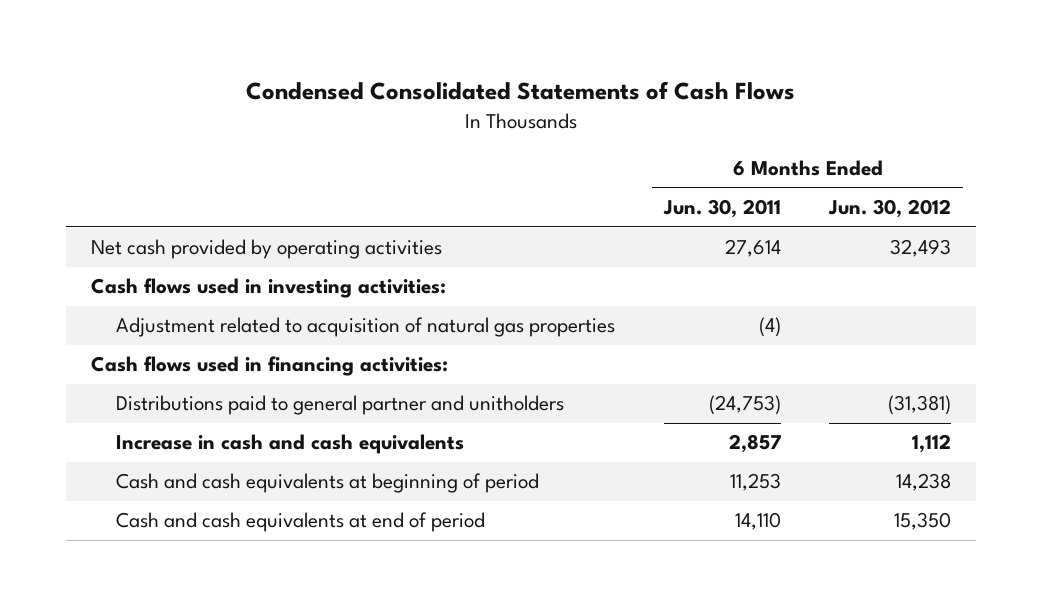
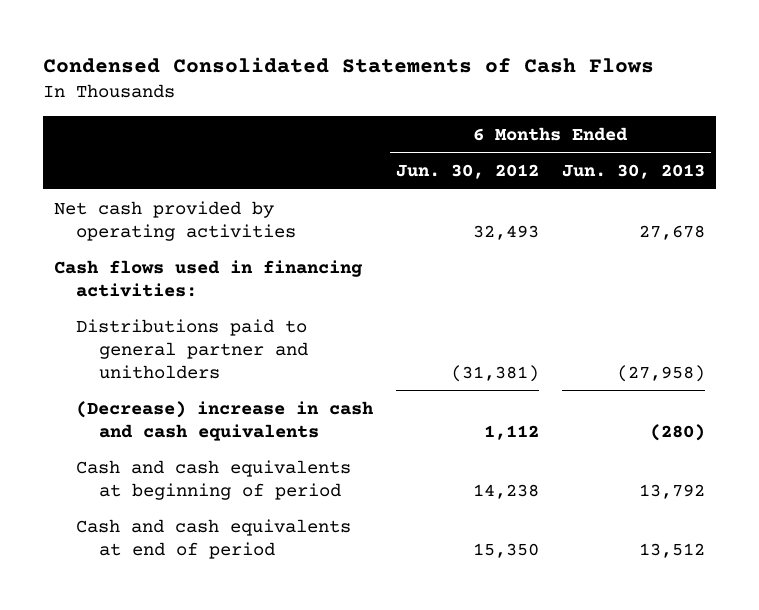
- | 6 Months Ended Jun. 30, 2011 | 6 Months Ended Jun. 30, 2012
+ | 6 Months Ended Jun. 30, 2012 | 6 Months Ended Jun. 30, 2013
- Cash flows used in investing activities:
- Adjustment related to acquisition of natural gas properties | (4) |
- Increase in cash and cash equivalents | 2,857 | 1,112
+ (Decrease) increase in cash and cash equivalents | 1,112 | (280)

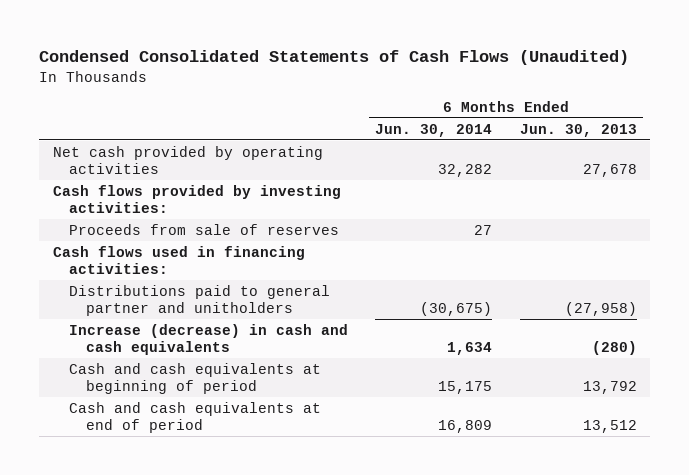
- Condensed Consolidated Statements of Cash Flows
+ Condensed Consolidated Statements of Cash Flows (Unaudited)
- | 6 Months Ended Jun. 30, 2012 | 6 Months Ended Jun. 30, 2013
+ | 6 Months Ended Jun. 30, 2014 | 6 Months Ended Jun. 30, 2013
+ Cash flows provided by investing activities:
+ Proceeds from sale of reserves | 27 |
- (Decrease) increase in cash and cash equivalents | 1,112 | (280)
+ Increase (decrease) in cash and cash equivalents | 1,634 | (280)

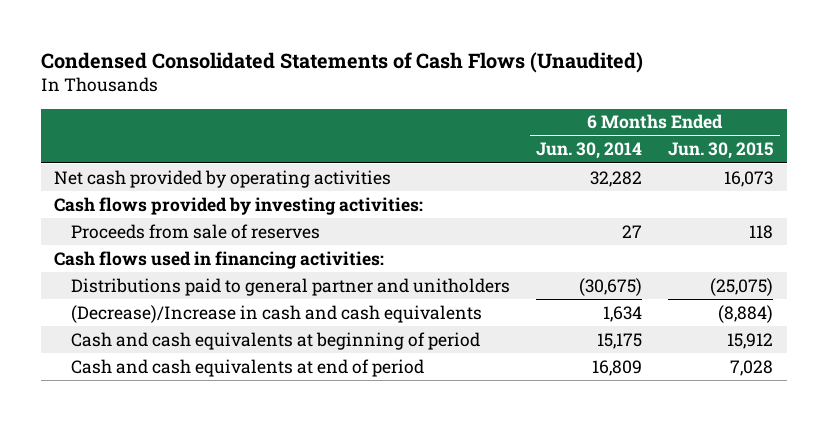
- | 6 Months Ended Jun. 30, 2014 | 6 Months Ended Jun. 30, 2013
+ | 6 Months Ended Jun. 30, 2014 | 6 Months Ended Jun. 30, 2015
- Increase (decrease) in cash and cash equivalents | 1,634 | (280)
+ (Decrease)/Increase in cash and cash equivalents | 1,634 | (8,884)

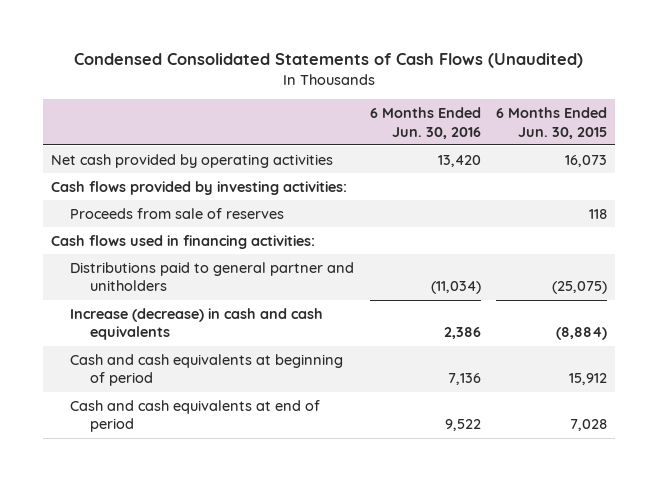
- | 6 Months Ended Jun. 30, 2014 | 6 Months Ended Jun. 30, 2015
+ | 6 Months Ended Jun. 30, 2016 | 6 Months Ended Jun. 30, 2015
- (Decrease)/Increase in cash and cash equivalents | 1,634 | (8,884)
+ Increase (decrease) in cash and cash equivalents | 2,386 | (8,884)

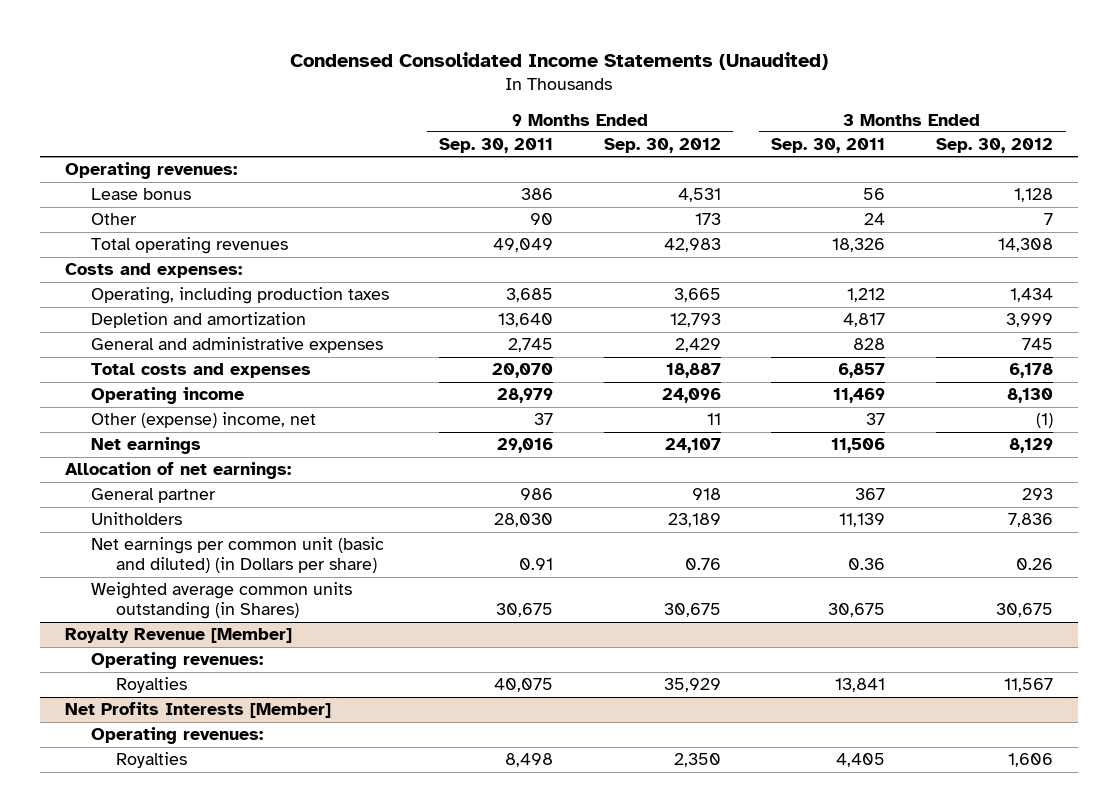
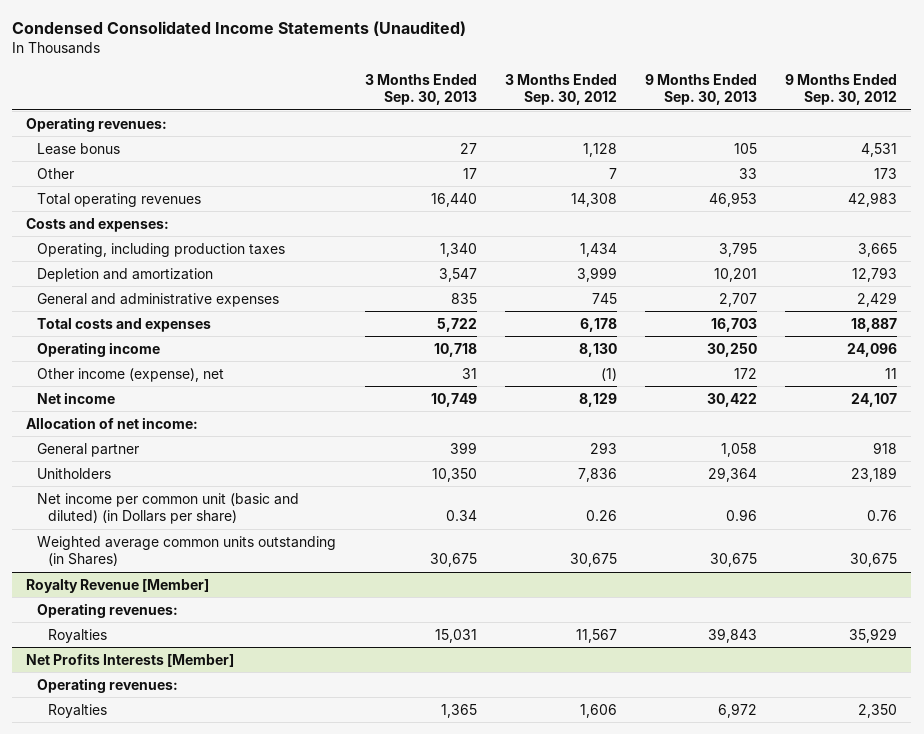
- | 9 Months Ended Sep. 30, 2011 | 9 Months Ended Sep. 30, 2012 | 3 Months Ended Sep. 30, 2011 | 3 Months Ended Sep. 30, 2012
+ | 3 Months Ended Sep. 30, 2013 | 3 Months Ended Sep. 30, 2012 | 9 Months Ended Sep. 30, 2013 | 9 Months Ended Sep. 30, 2012
- Other (expense) income, net | 37 | 11 | 37 | (1)
- Net earnings | 29,016 | 24,107 | 11,506 | 8,129
- Allocation of net earnings:
+ Other income (expense), net | 31 | (1) | 172 | 11
+ Net income | 10,749 | 8,129 | 30,422 | 24,107
+ Allocation of net income:
- Net earnings per common unit (basic and diluted) (in Dollars per share) | 0.91 | 0.76 | 0.36 | 0.26
+ Net income per common unit (basic and diluted) (in Dollars per share) | 0.34 | 0.26 | 0.96 | 0.76

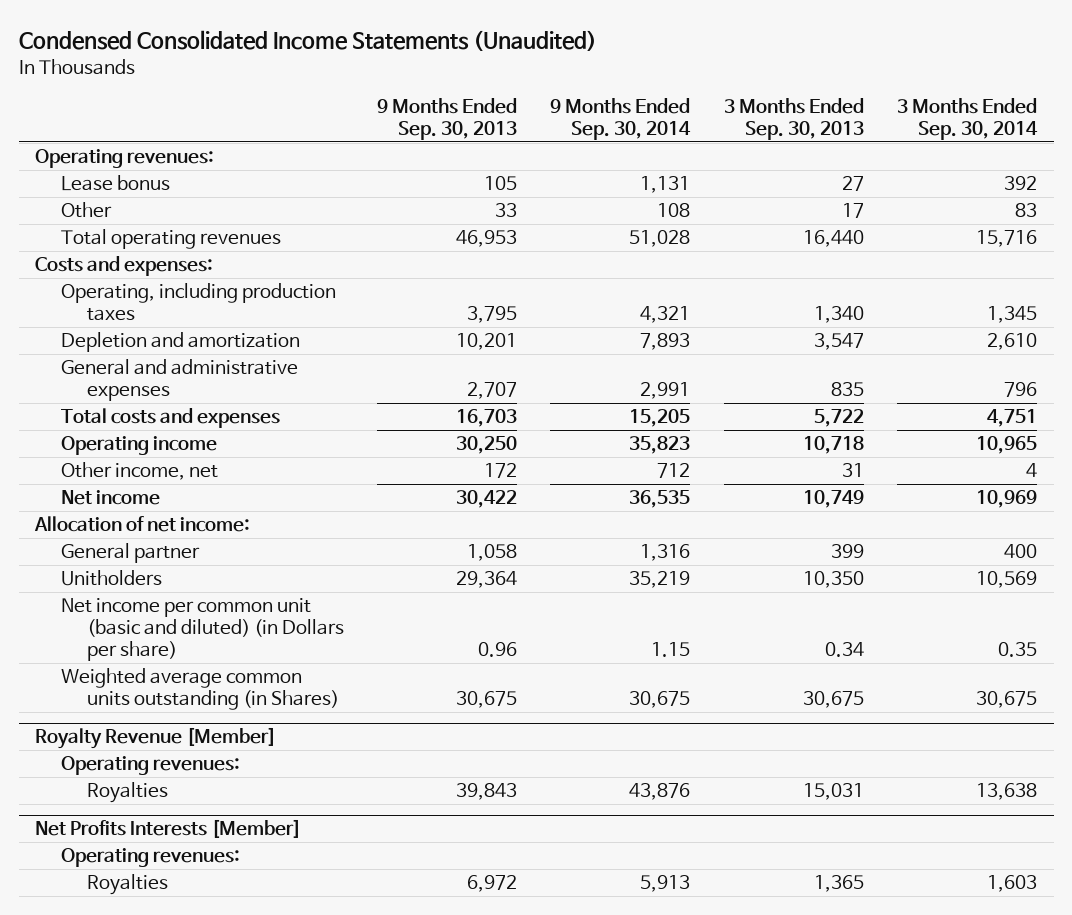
- | 3 Months Ended Sep. 30, 2013 | 3 Months Ended Sep. 30, 2012 | 9 Months Ended Sep. 30, 2013 | 9 Months Ended Sep. 30, 2012
+ | 9 Months Ended Sep. 30, 2013 | 9 Months Ended Sep. 30, 2014 | 3 Months Ended Sep. 30, 2013 | 3 Months Ended Sep. 30, 2014
- Other income (expense), net | 31 | (1) | 172 | 11
+ Other income, net | 172 | 712 | 31 | 4

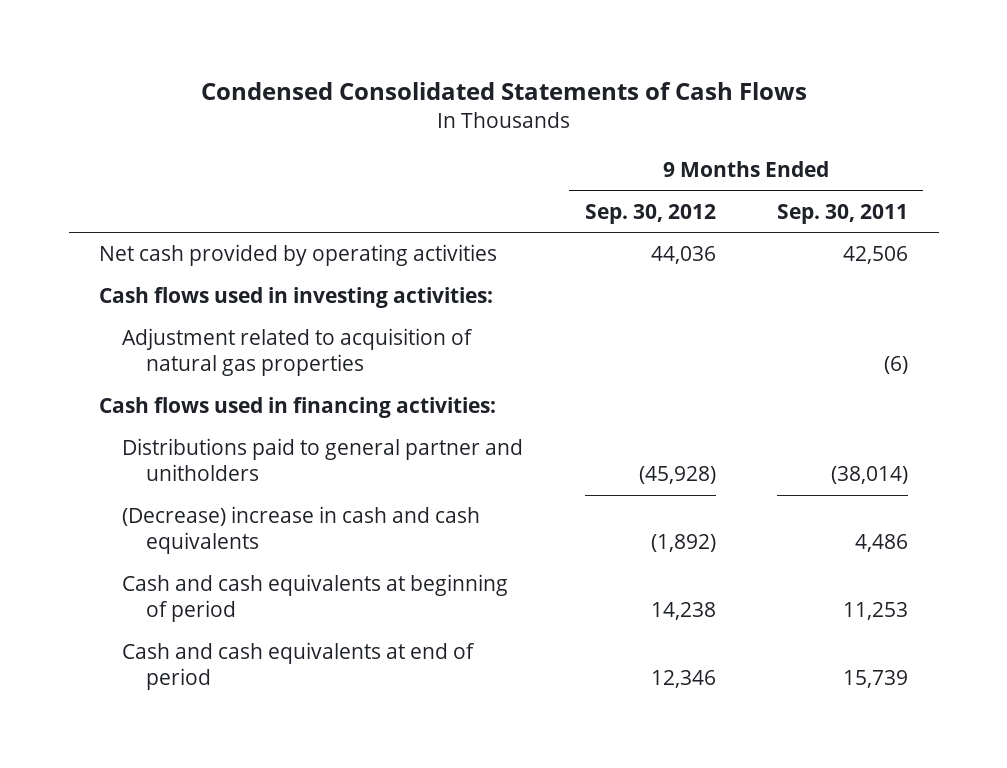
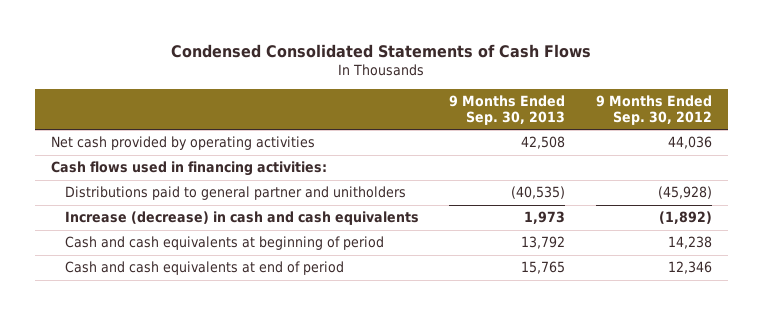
- | 9 Months Ended Sep. 30, 2012 | 9 Months Ended Sep. 30, 2011
+ | 9 Months Ended Sep. 30, 2013 | 9 Months Ended Sep. 30, 2012
- Cash flows used in investing activities:
- Adjustment related to acquisition of natural gas properties | | (6)
- (Decrease) increase in cash and cash equivalents | (1,892) | 4,486
+ Increase (decrease) in cash and cash equivalents | 1,973 | (1,892)

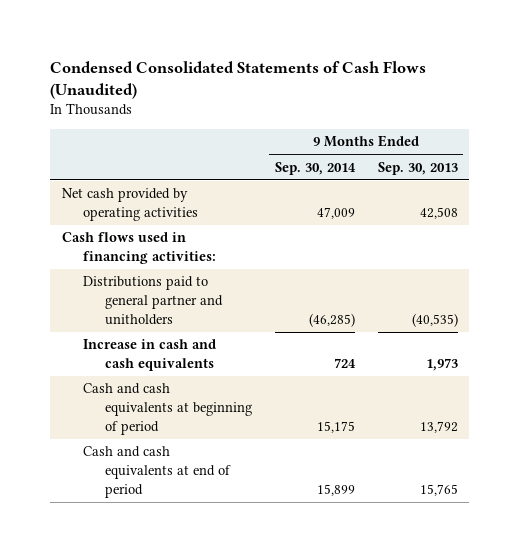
- Condensed Consolidated Statements of Cash Flows
+ Condensed Consolidated Statements of Cash Flows (Unaudited)
- | 9 Months Ended Sep. 30, 2013 | 9 Months Ended Sep. 30, 2012
+ | 9 Months Ended Sep. 30, 2014 | 9 Months Ended Sep. 30, 2013
- Increase (decrease) in cash and cash equivalents | 1,973 | (1,892)
+ Increase in cash and cash equivalents | 724 | 1,973

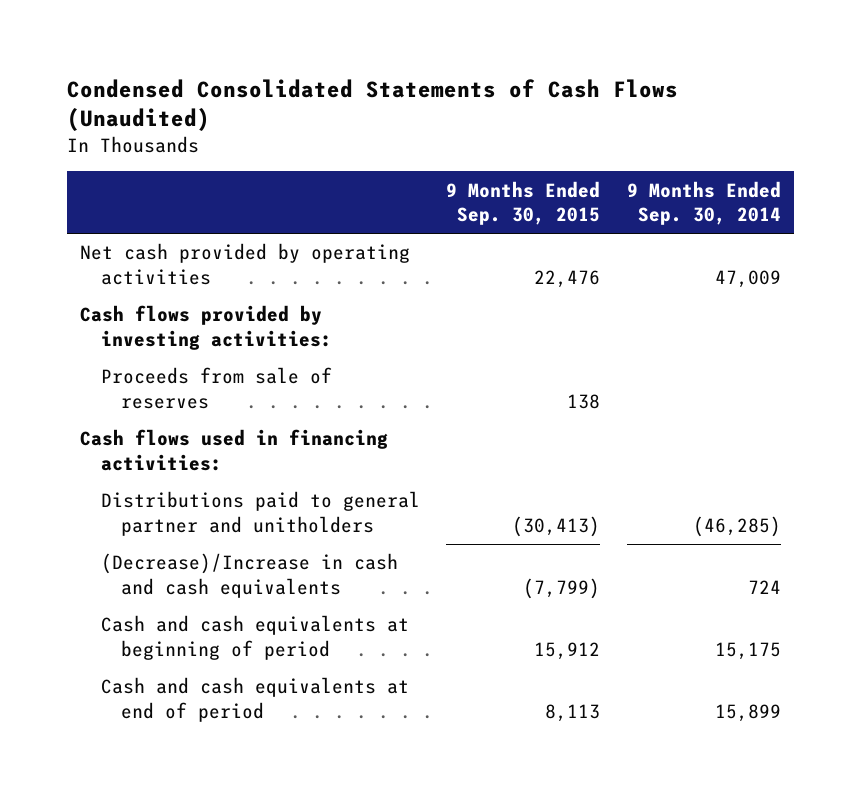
- | 9 Months Ended Sep. 30, 2014 | 9 Months Ended Sep. 30, 2013
+ | 9 Months Ended Sep. 30, 2015 | 9 Months Ended Sep. 30, 2014
+ Cash flows provided by investing activities:
+ Proceeds from sale of reserves | 138 |
- Increase in cash and cash equivalents | 724 | 1,973
+ (Decrease)/Increase in cash and cash equivalents | (7,799) | 724

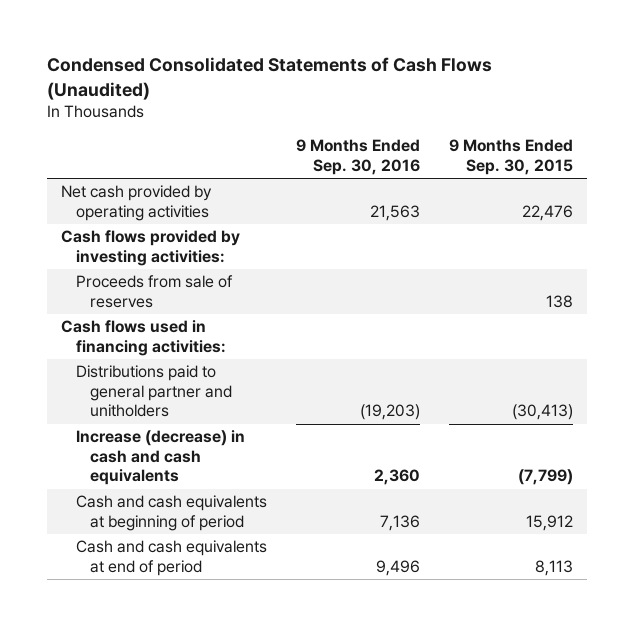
- | 9 Months Ended Sep. 30, 2015 | 9 Months Ended Sep. 30, 2014
+ | 9 Months Ended Sep. 30, 2016 | 9 Months Ended Sep. 30, 2015
- (Decrease)/Increase in cash and cash equivalents | (7,799) | 724
+ Increase (decrease) in cash and cash equivalents | 2,360 | (7,799)

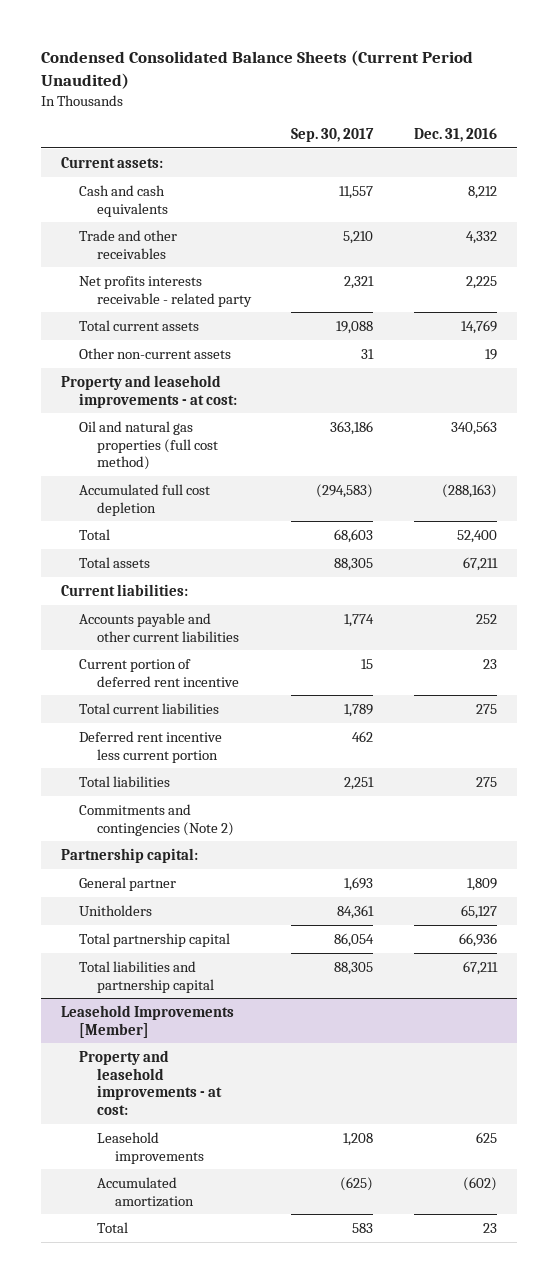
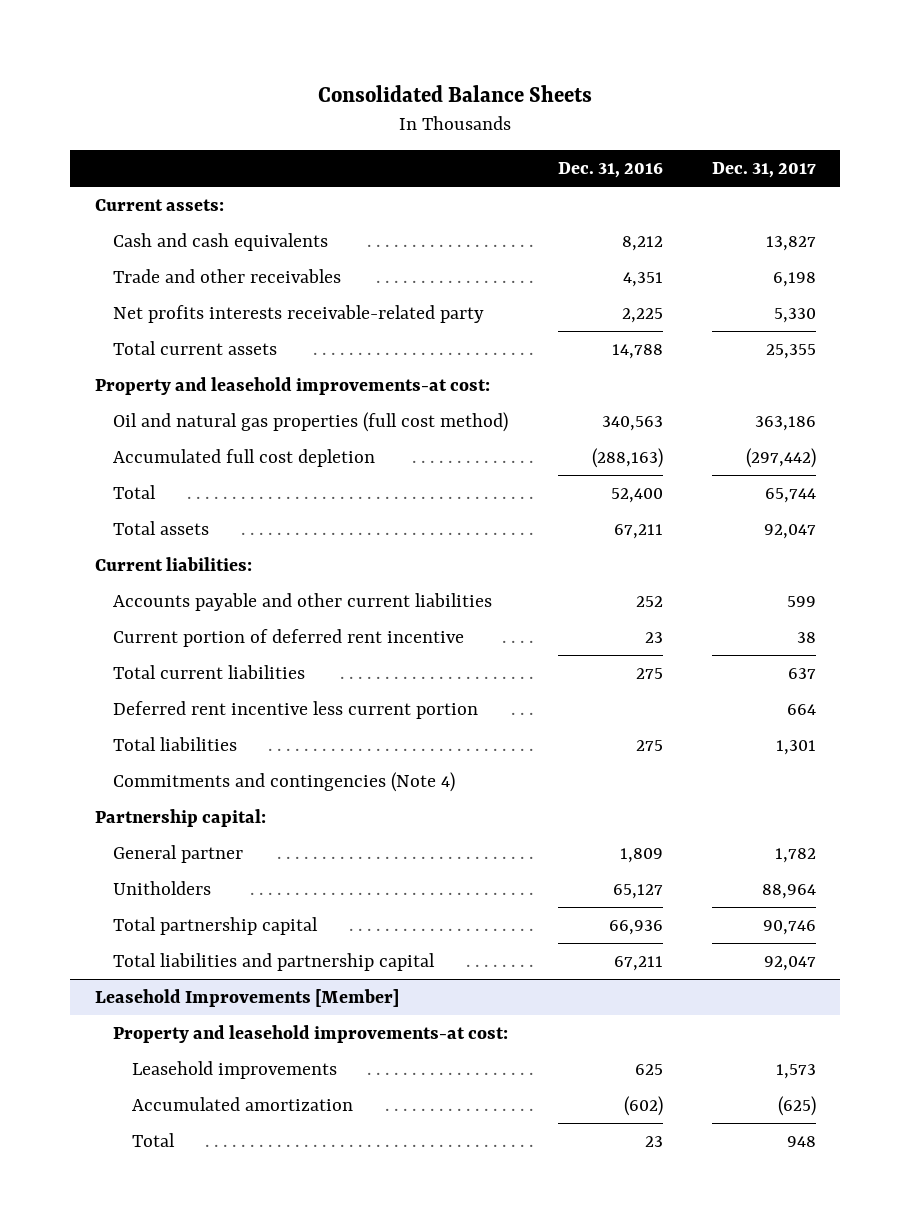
- Condensed Consolidated Balance Sheets (Current Period Unaudited)
+ Consolidated Balance Sheets
- | Sep. 30, 2017 | Dec. 31, 2016
+ | Dec. 31, 2016 | Dec. 31, 2017
- Trade and other receivables | 5,210 | 4,332
- Net profits interests receivable - related party | 2,321 | 2,225
- Total current assets | 19,088 | 14,769
- Other non-current assets | 31 | 19
- Property and leasehold improvements - at cost:
+ Trade and other receivables | 4,351 | 6,198
+ Net profits interests receivable-related party | 2,225 | 5,330
+ Total current assets | 14,788 | 25,355
+ Property and leasehold improvements-at cost:
- Commitments and contingencies (Note 2)
+ Commitments and contingencies (Note 4)
@ Leasehold Improvements [Member]
- Property and leasehold improvements - at cost:
+ Property and leasehold improvements-at cost:

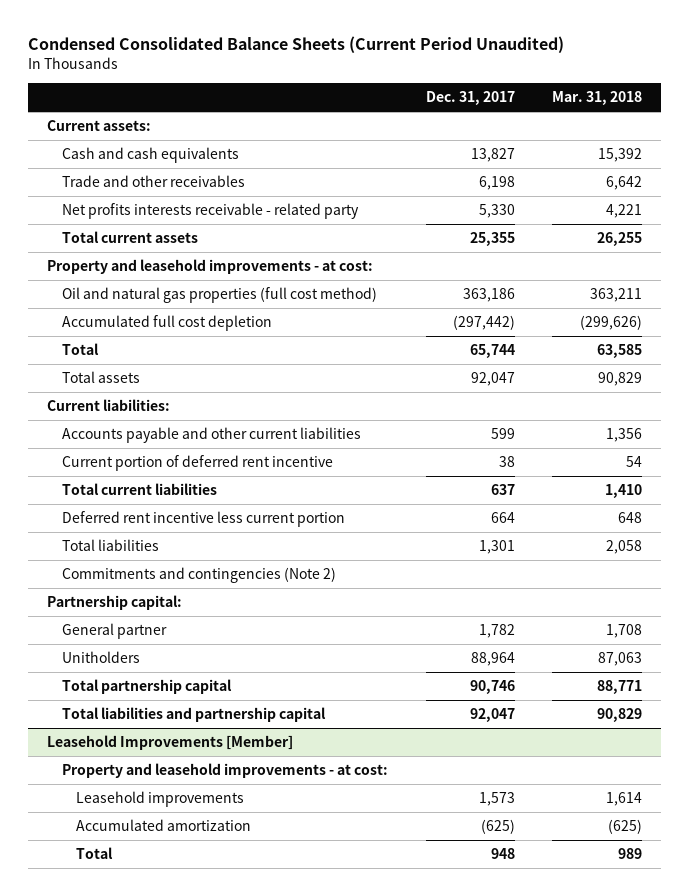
- Consolidated Balance Sheets
+ Condensed Consolidated Balance Sheets (Current Period Unaudited)
- | Dec. 31, 2016 | Dec. 31, 2017
+ | Dec. 31, 2017 | Mar. 31, 2018
- Net profits interests receivable-related party | 2,225 | 5,330
+ Net profits interests receivable - related party | 5,330 | 4,221
- Property and leasehold improvements-at cost:
+ Property and leasehold improvements - at cost:
- Commitments and contingencies (Note 4)
+ Commitments and contingencies (Note 2)
@ Leasehold Improvements [Member]
- Property and leasehold improvements-at cost:
+ Property and leasehold improvements - at cost:

